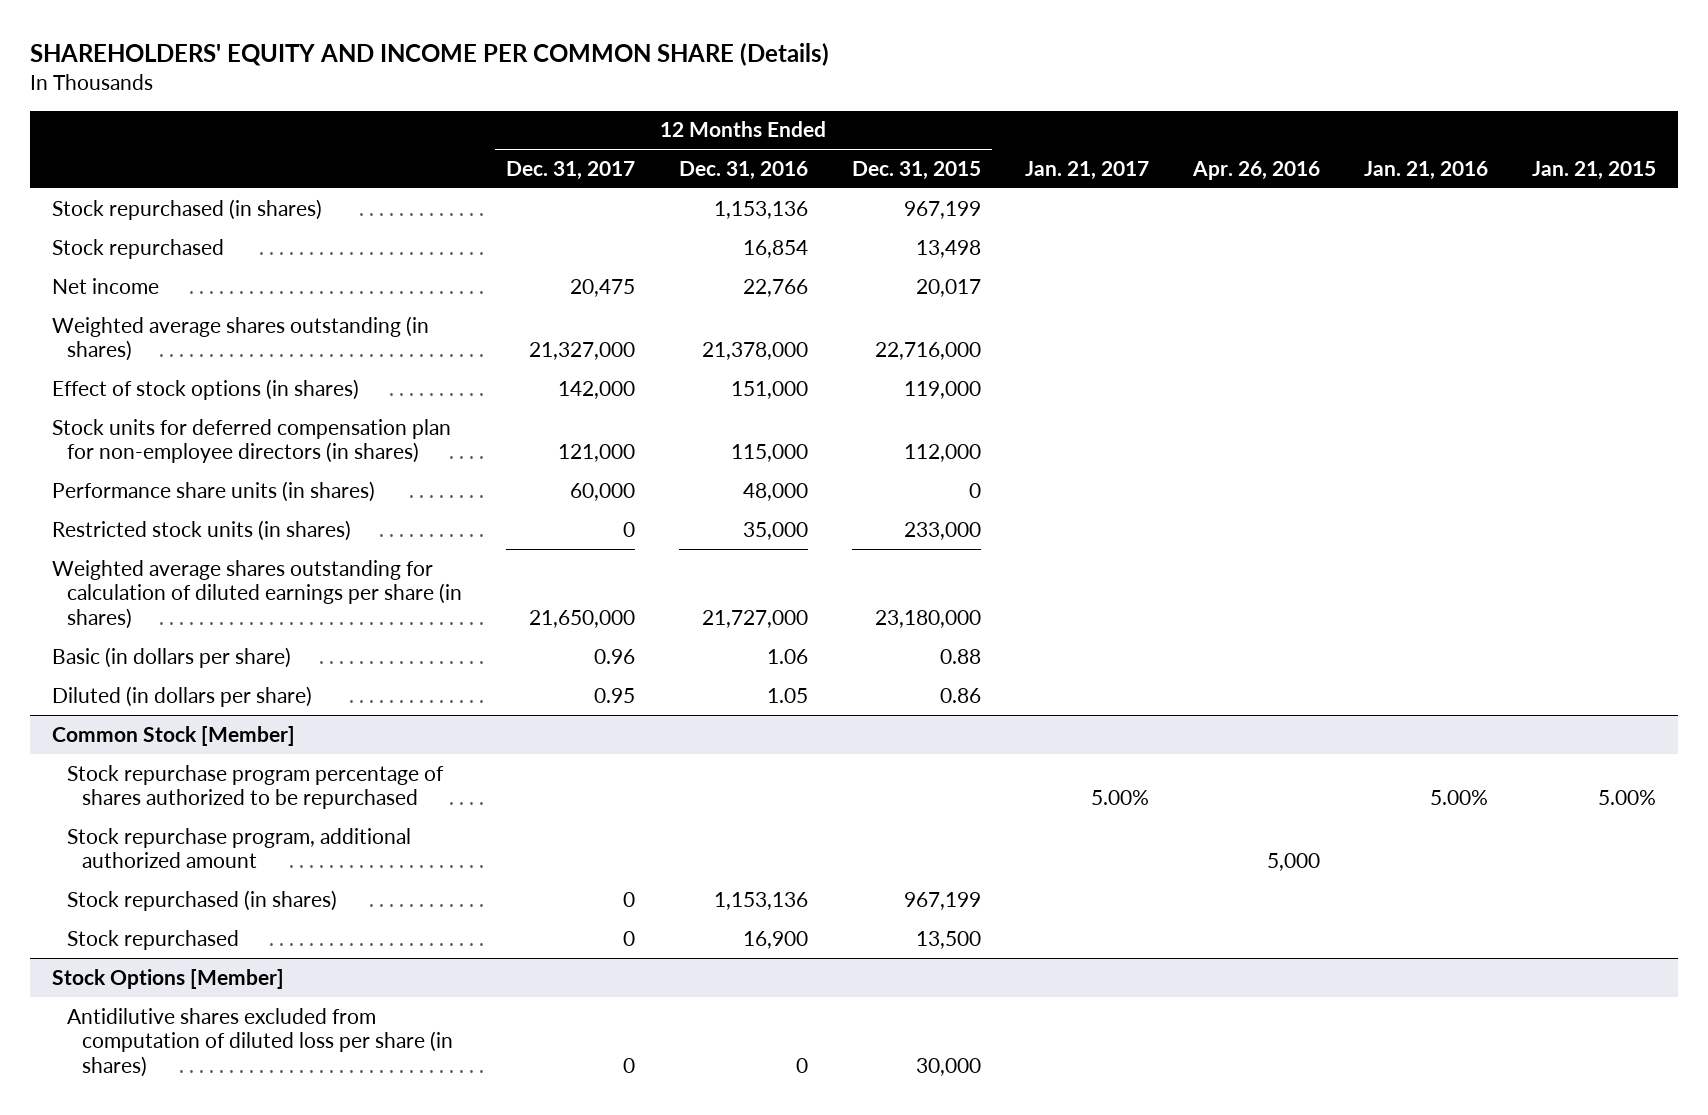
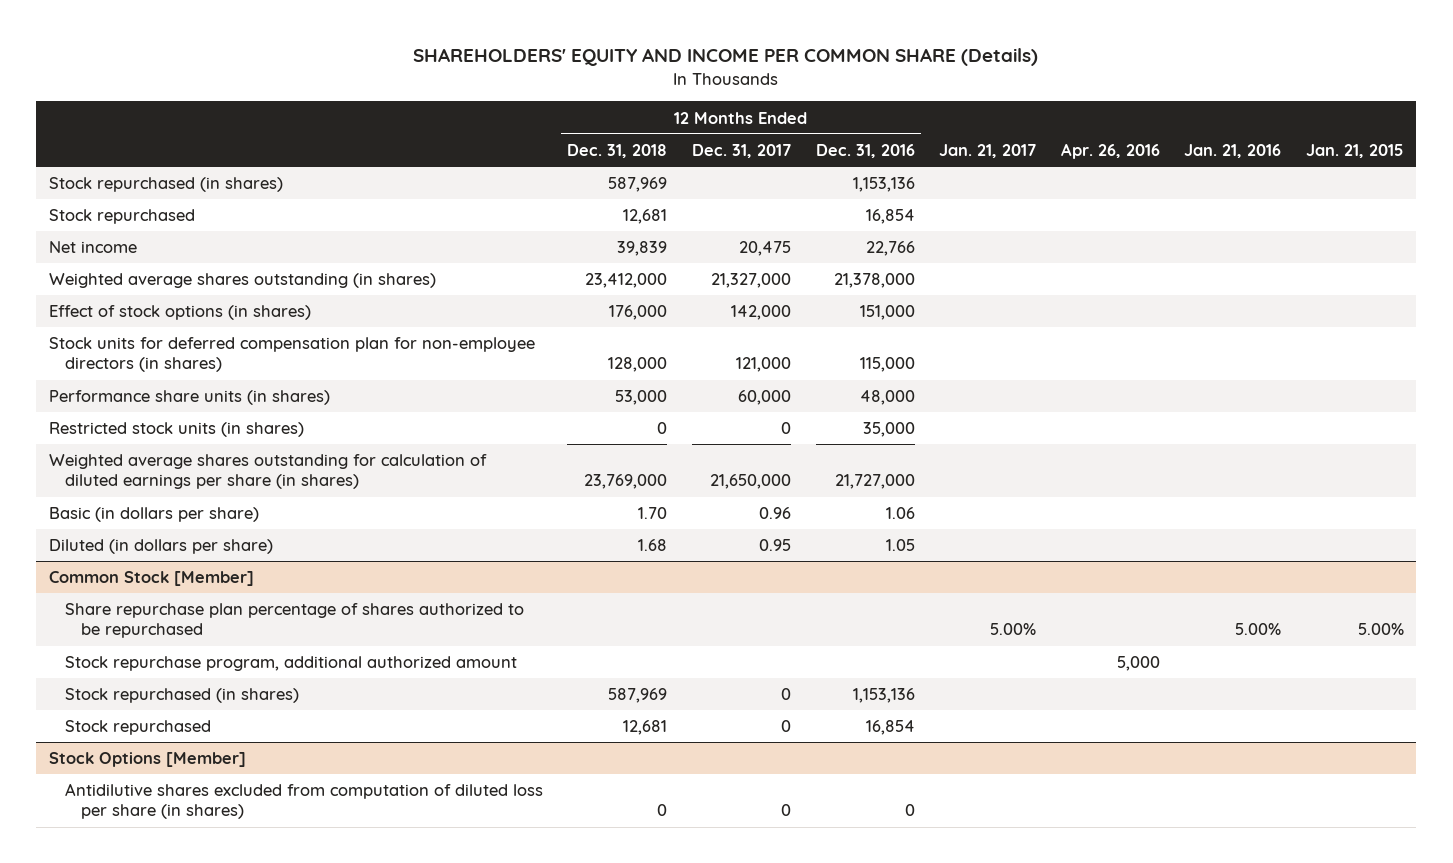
- | 12 Months Ended Dec. 31, 2017 | 12 Months Ended Dec. 31, 2016 | 12 Months Ended Dec. 31, 2015 | Jan. 21, 2017 | Apr. 26, 2016 | Jan. 21, 2016 | Jan. 21, 2015
+ | 12 Months Ended Dec. 31, 2018 | 12 Months Ended Dec. 31, 2017 | 12 Months Ended Dec. 31, 2016 | Jan. 21, 2017 | Apr. 26, 2016 | Jan. 21, 2016 | Jan. 21, 2015
@ Common Stock [Member]
- Stock repurchase program percentage of shares authorized to be repurchased | | | | 5.00% | | 5.00% | 5.00%
+ Share repurchase plan percentage of shares authorized to be repurchased | | | | 5.00% | | 5.00% | 5.00%
- Stock repurchased | 0 | 16,900 | 13,500 | | | |
+ Stock repurchased | 12,681 | 0 | 16,854 | | | |

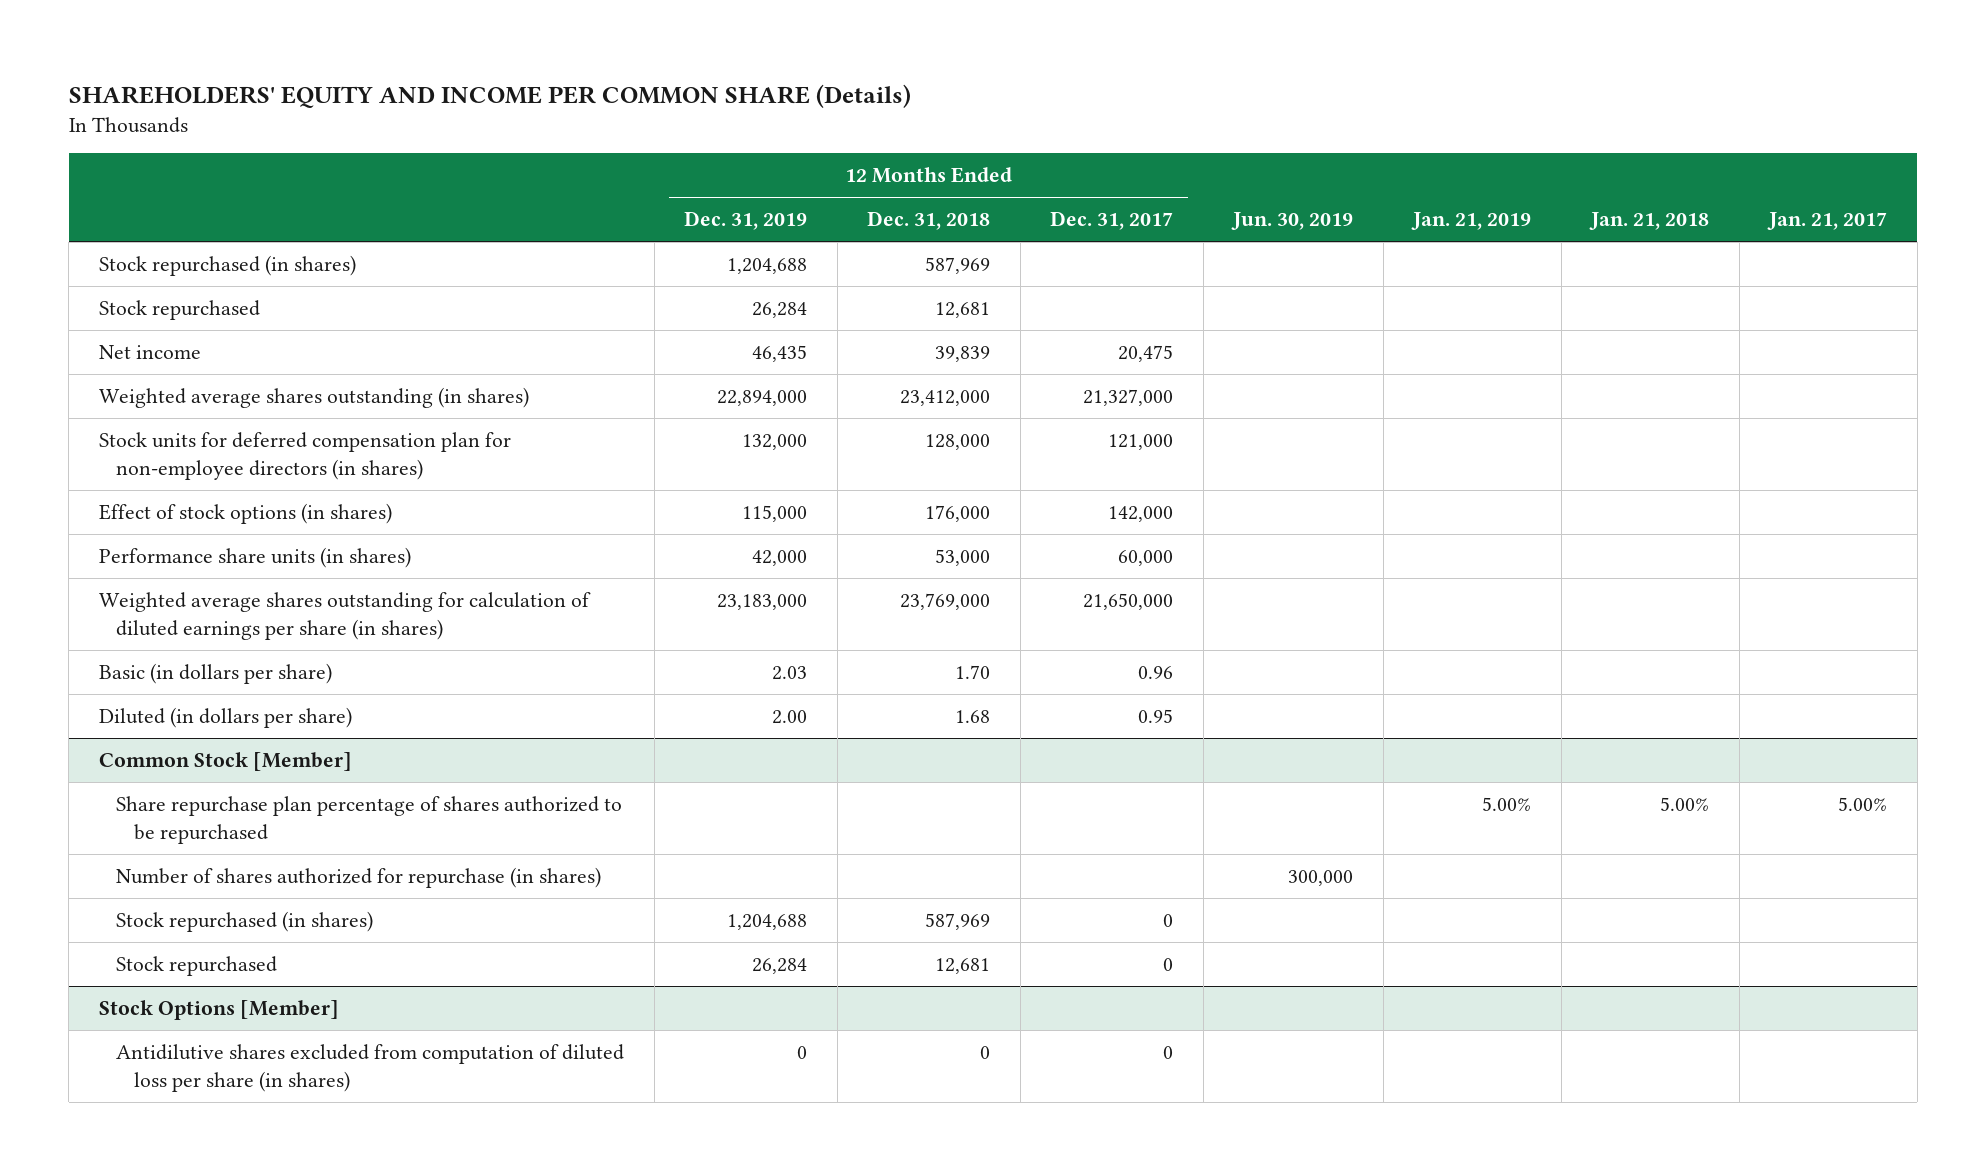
- | 12 Months Ended Dec. 31, 2018 | 12 Months Ended Dec. 31, 2017 | 12 Months Ended Dec. 31, 2016 | Jan. 21, 2017 | Apr. 26, 2016 | Jan. 21, 2016 | Jan. 21, 2015
+ | 12 Months Ended Dec. 31, 2019 | 12 Months Ended Dec. 31, 2018 | 12 Months Ended Dec. 31, 2017 | Jun. 30, 2019 | Jan. 21, 2019 | Jan. 21, 2018 | Jan. 21, 2017
moved down: Effect of stock options (in shares) | 115,000 | 176,000 | 142,000 | | | |
- Restricted stock units (in shares) | 0 | 0 | 35,000 | | | |
@ Common Stock [Member]
- Stock repurchase program, additional authorized amount | | | | | 5,000 | |
+ Number of shares authorized for repurchase (in shares) | | | | 300,000 | | |

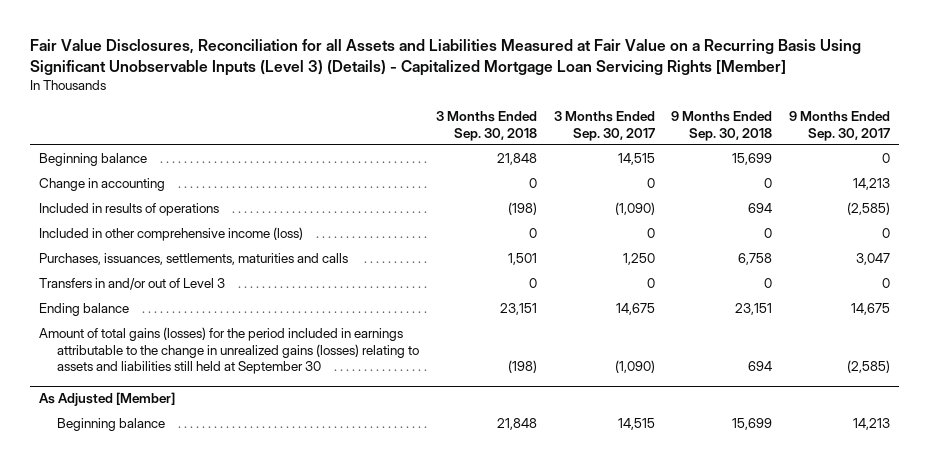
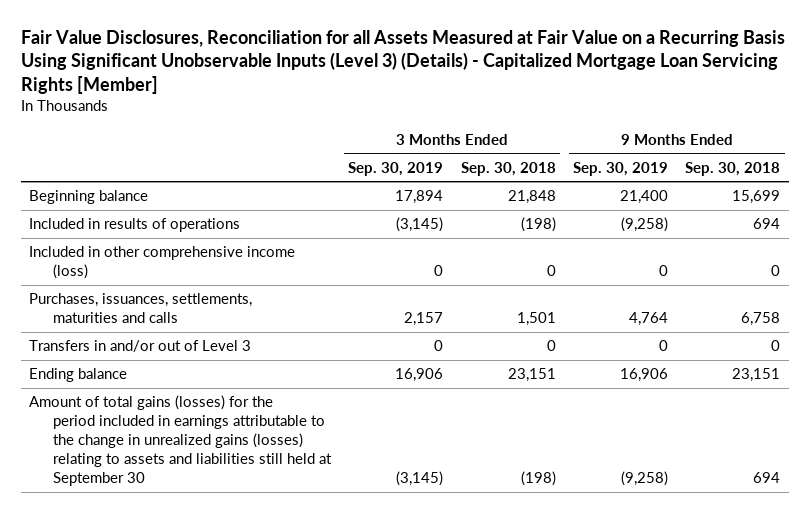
- Fair Value Disclosures, Reconciliation for all Assets and Liabilities Measured at Fair Value on a Recurring Basis Using Significant Unobservable Inputs (Level 3) (Details) - Capitalized Mortgage Loan Servicing Rights [Member]
+ Fair Value Disclosures, Reconciliation for all Assets Measured at Fair Value on a Recurring Basis Using Significant Unobservable Inputs (Level 3) (Details) - Capitalized Mortgage Loan Servicing Rights [Member]
- | 3 Months Ended Sep. 30, 2018 | 3 Months Ended Sep. 30, 2017 | 9 Months Ended Sep. 30, 2018 | 9 Months Ended Sep. 30, 2017
+ | 3 Months Ended Sep. 30, 2019 | 3 Months Ended Sep. 30, 2018 | 9 Months Ended Sep. 30, 2019 | 9 Months Ended Sep. 30, 2018
- Change in accounting | 0 | 0 | 0 | 14,213
- As Adjusted [Member]
- Beginning balance | 21,848 | 14,515 | 15,699 | 14,213

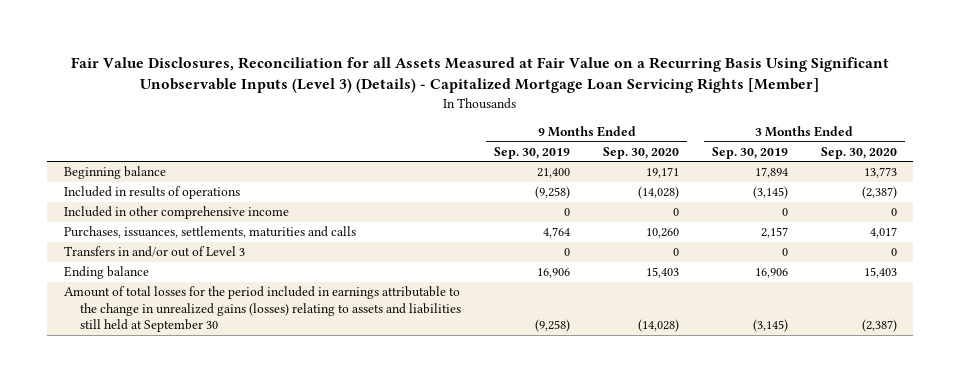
- | 3 Months Ended Sep. 30, 2019 | 3 Months Ended Sep. 30, 2018 | 9 Months Ended Sep. 30, 2019 | 9 Months Ended Sep. 30, 2018
+ | 9 Months Ended Sep. 30, 2019 | 9 Months Ended Sep. 30, 2020 | 3 Months Ended Sep. 30, 2019 | 3 Months Ended Sep. 30, 2020
- Included in other comprehensive income (loss) | 0 | 0 | 0 | 0
+ Included in other comprehensive income | 0 | 0 | 0 | 0
- Amount of total gains (losses) for the period included in earnings attributable to the change in unrealized gains (losses) relating to assets and liabilities still held at September 30 | (3,145) | (198) | (9,258) | 694
+ Amount of total losses for the period included in earnings attributable to the change in unrealized gains (losses) relating to assets and liabilities still held at September 30 | (9,258) | (14,028) | (3,145) | (2,387)

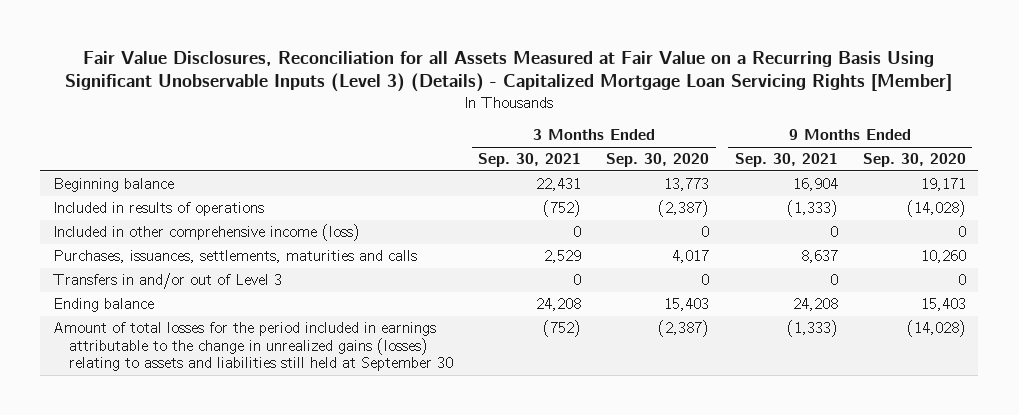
- | 9 Months Ended Sep. 30, 2019 | 9 Months Ended Sep. 30, 2020 | 3 Months Ended Sep. 30, 2019 | 3 Months Ended Sep. 30, 2020
+ | 3 Months Ended Sep. 30, 2021 | 3 Months Ended Sep. 30, 2020 | 9 Months Ended Sep. 30, 2021 | 9 Months Ended Sep. 30, 2020
- Included in other comprehensive income | 0 | 0 | 0 | 0
+ Included in other comprehensive income (loss) | 0 | 0 | 0 | 0

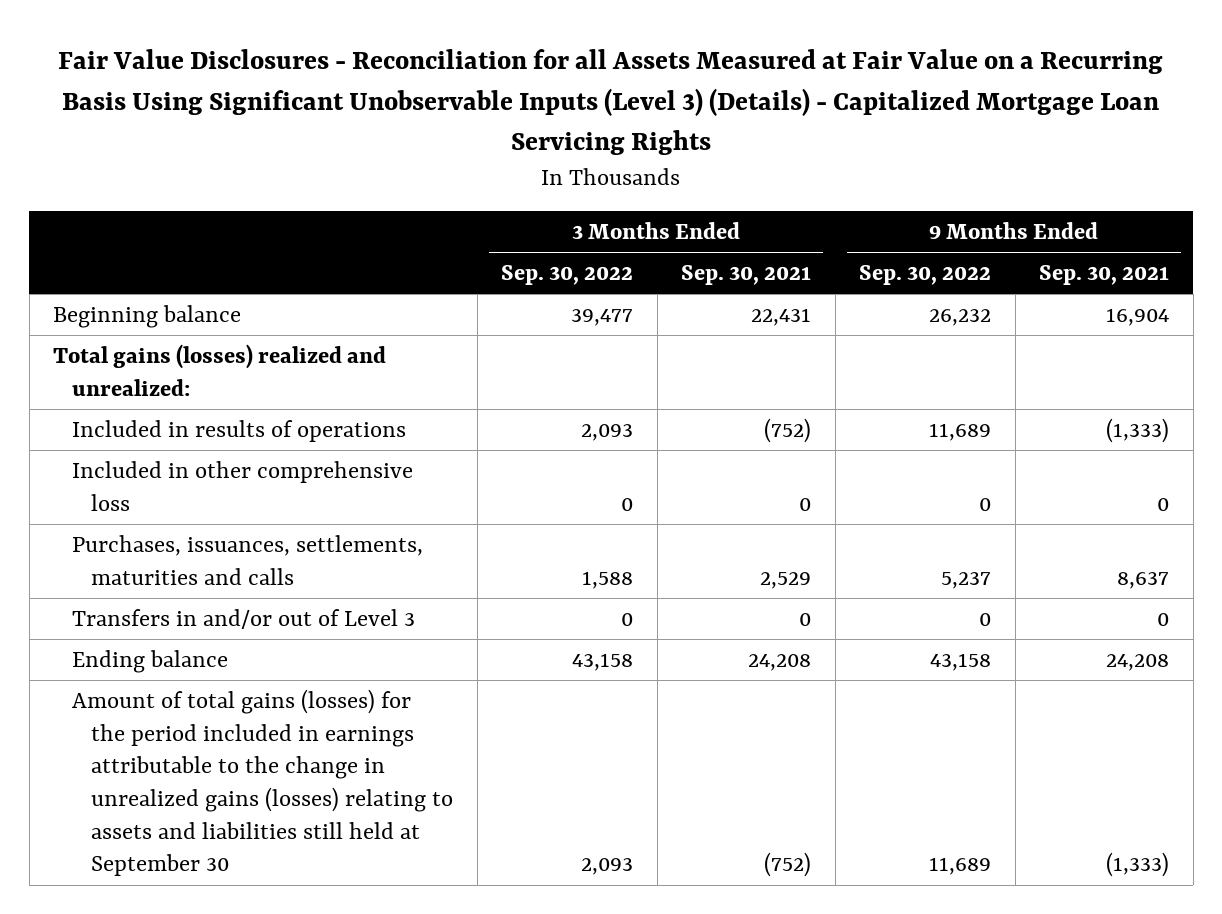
- Fair Value Disclosures, Reconciliation for all Assets Measured at Fair Value on a Recurring Basis Using Significant Unobservable Inputs (Level 3) (Details) - Capitalized Mortgage Loan Servicing Rights [Member]
+ Fair Value Disclosures - Reconciliation for all Assets Measured at Fair Value on a Recurring Basis Using Significant Unobservable Inputs (Level 3) (Details) - Capitalized Mortgage Loan Servicing Rights
- | 3 Months Ended Sep. 30, 2021 | 3 Months Ended Sep. 30, 2020 | 9 Months Ended Sep. 30, 2021 | 9 Months Ended Sep. 30, 2020
+ | 3 Months Ended Sep. 30, 2022 | 3 Months Ended Sep. 30, 2021 | 9 Months Ended Sep. 30, 2022 | 9 Months Ended Sep. 30, 2021
+ Total gains (losses) realized and unrealized:
- Included in other comprehensive income (loss) | 0 | 0 | 0 | 0
+ Included in other comprehensive loss | 0 | 0 | 0 | 0
- Amount of total losses for the period included in earnings attributable to the change in unrealized gains (losses) relating to assets and liabilities still held at September 30 | (752) | (2,387) | (1,333) | (14,028)
+ Amount of total gains (losses) for the period included in earnings attributable to the change in unrealized gains (losses) relating to assets and liabilities still held at September 30 | 2,093 | (752) | 11,689 | (1,333)

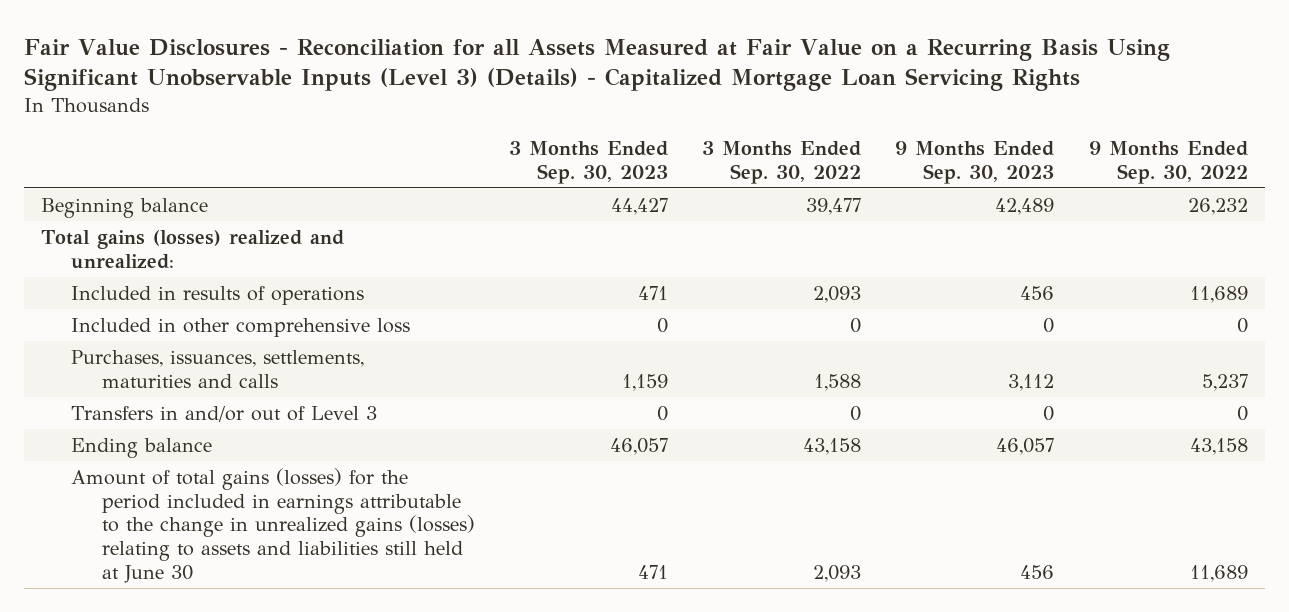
- | 3 Months Ended Sep. 30, 2022 | 3 Months Ended Sep. 30, 2021 | 9 Months Ended Sep. 30, 2022 | 9 Months Ended Sep. 30, 2021
+ | 3 Months Ended Sep. 30, 2023 | 3 Months Ended Sep. 30, 2022 | 9 Months Ended Sep. 30, 2023 | 9 Months Ended Sep. 30, 2022
- Amount of total gains (losses) for the period included in earnings attributable to the change in unrealized gains (losses) relating to assets and liabilities still held at September 30 | 2,093 | (752) | 11,689 | (1,333)
+ Amount of total gains (losses) for the period included in earnings attributable to the change in unrealized gains (losses) relating to assets and liabilities still held at June 30 | 471 | 2,093 | 456 | 11,689

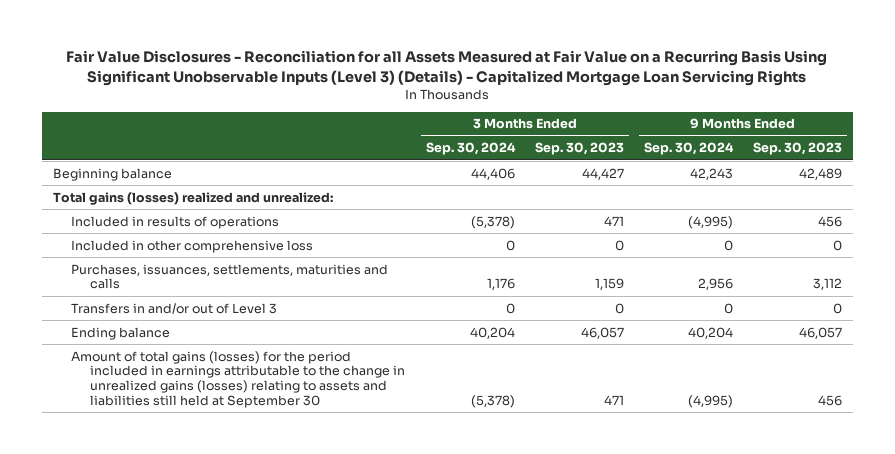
- | 3 Months Ended Sep. 30, 2023 | 3 Months Ended Sep. 30, 2022 | 9 Months Ended Sep. 30, 2023 | 9 Months Ended Sep. 30, 2022
+ | 3 Months Ended Sep. 30, 2024 | 3 Months Ended Sep. 30, 2023 | 9 Months Ended Sep. 30, 2024 | 9 Months Ended Sep. 30, 2023
- Amount of total gains (losses) for the period included in earnings attributable to the change in unrealized gains (losses) relating to assets and liabilities still held at June 30 | 471 | 2,093 | 456 | 11,689
+ Amount of total gains (losses) for the period included in earnings attributable to the change in unrealized gains (losses) relating to assets and liabilities still held at September 30 | (5,378) | 471 | (4,995) | 456

